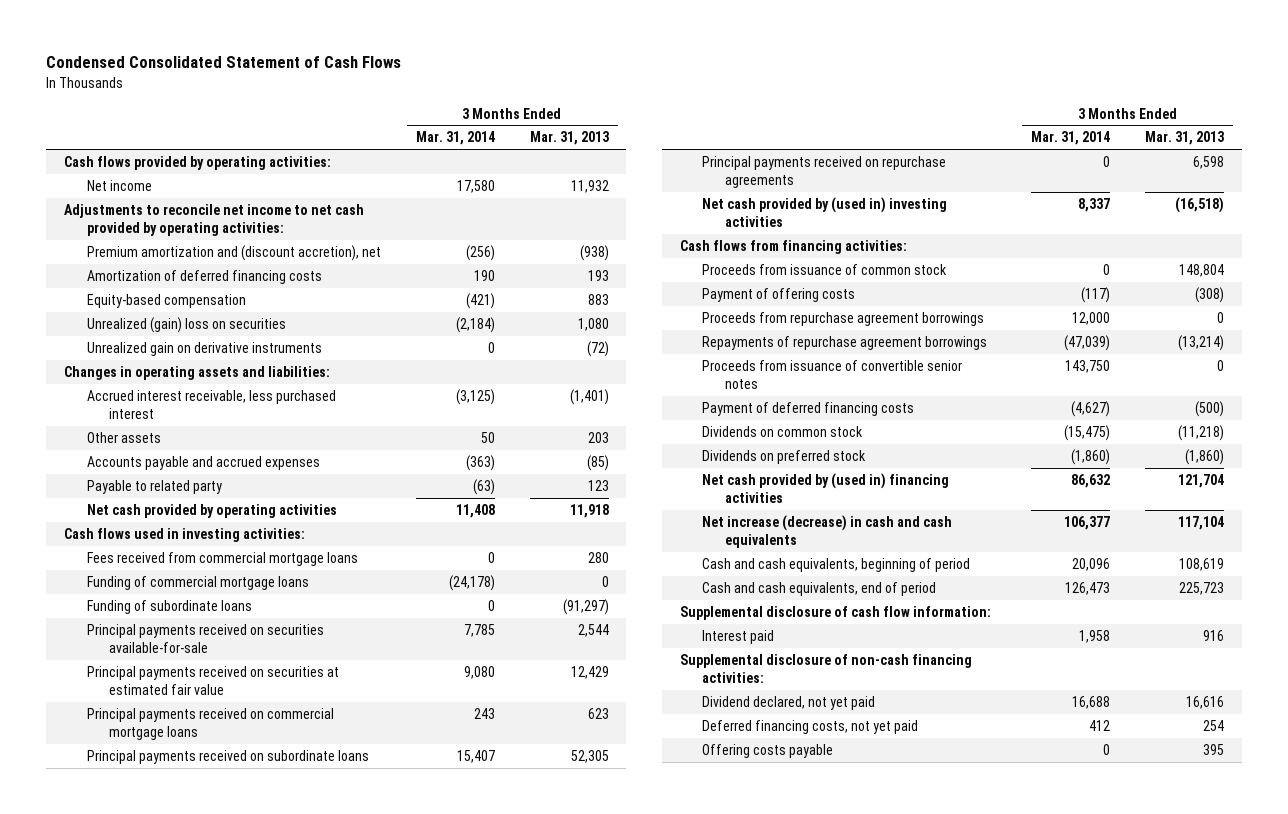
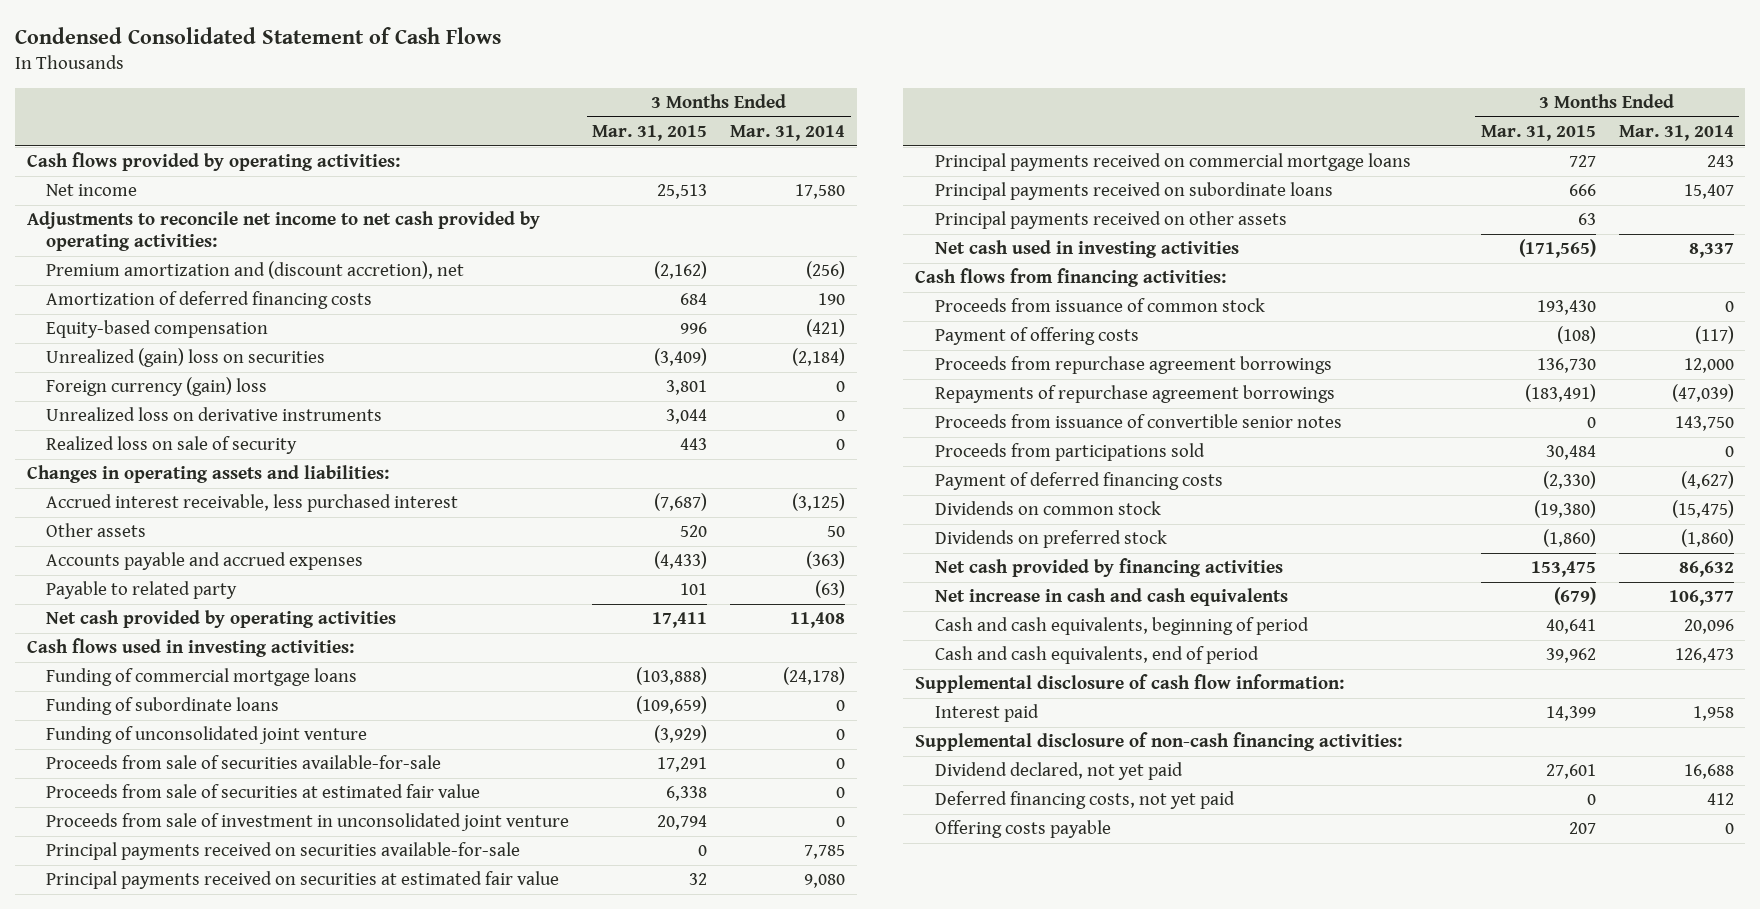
- | 3 Months Ended Mar. 31, 2014 | 3 Months Ended Mar. 31, 2013
+ | 3 Months Ended Mar. 31, 2015 | 3 Months Ended Mar. 31, 2014
- Unrealized gain on derivative instruments | 0 | (72)
+ Foreign currency (gain) loss | 3,801 | 0
+ Unrealized loss on derivative instruments | 3,044 | 0
+ Realized loss on sale of security | 443 | 0
- Fees received from commercial mortgage loans | 0 | 280
+ Funding of unconsolidated joint venture | (3,929) | 0
+ Proceeds from sale of securities available-for-sale | 17,291 | 0
+ Proceeds from sale of securities at estimated fair value | 6,338 | 0
+ Proceeds from sale of investment in unconsolidated joint venture | 20,794 | 0
- Principal payments received on repurchase agreements | 0 | 6,598
- Net cash provided by (used in) investing activities | 8,337 | (16,518)
+ Principal payments received on other assets | 63 |
+ Net cash used in investing activities | (171,565) | 8,337
+ Proceeds from participations sold | 30,484 | 0
- Net cash provided by (used in) financing activities | 86,632 | 121,704
- Net increase (decrease) in cash and cash equivalents | 106,377 | 117,104
+ Net cash provided by financing activities | 153,475 | 86,632
+ Net increase in cash and cash equivalents | (679) | 106,377

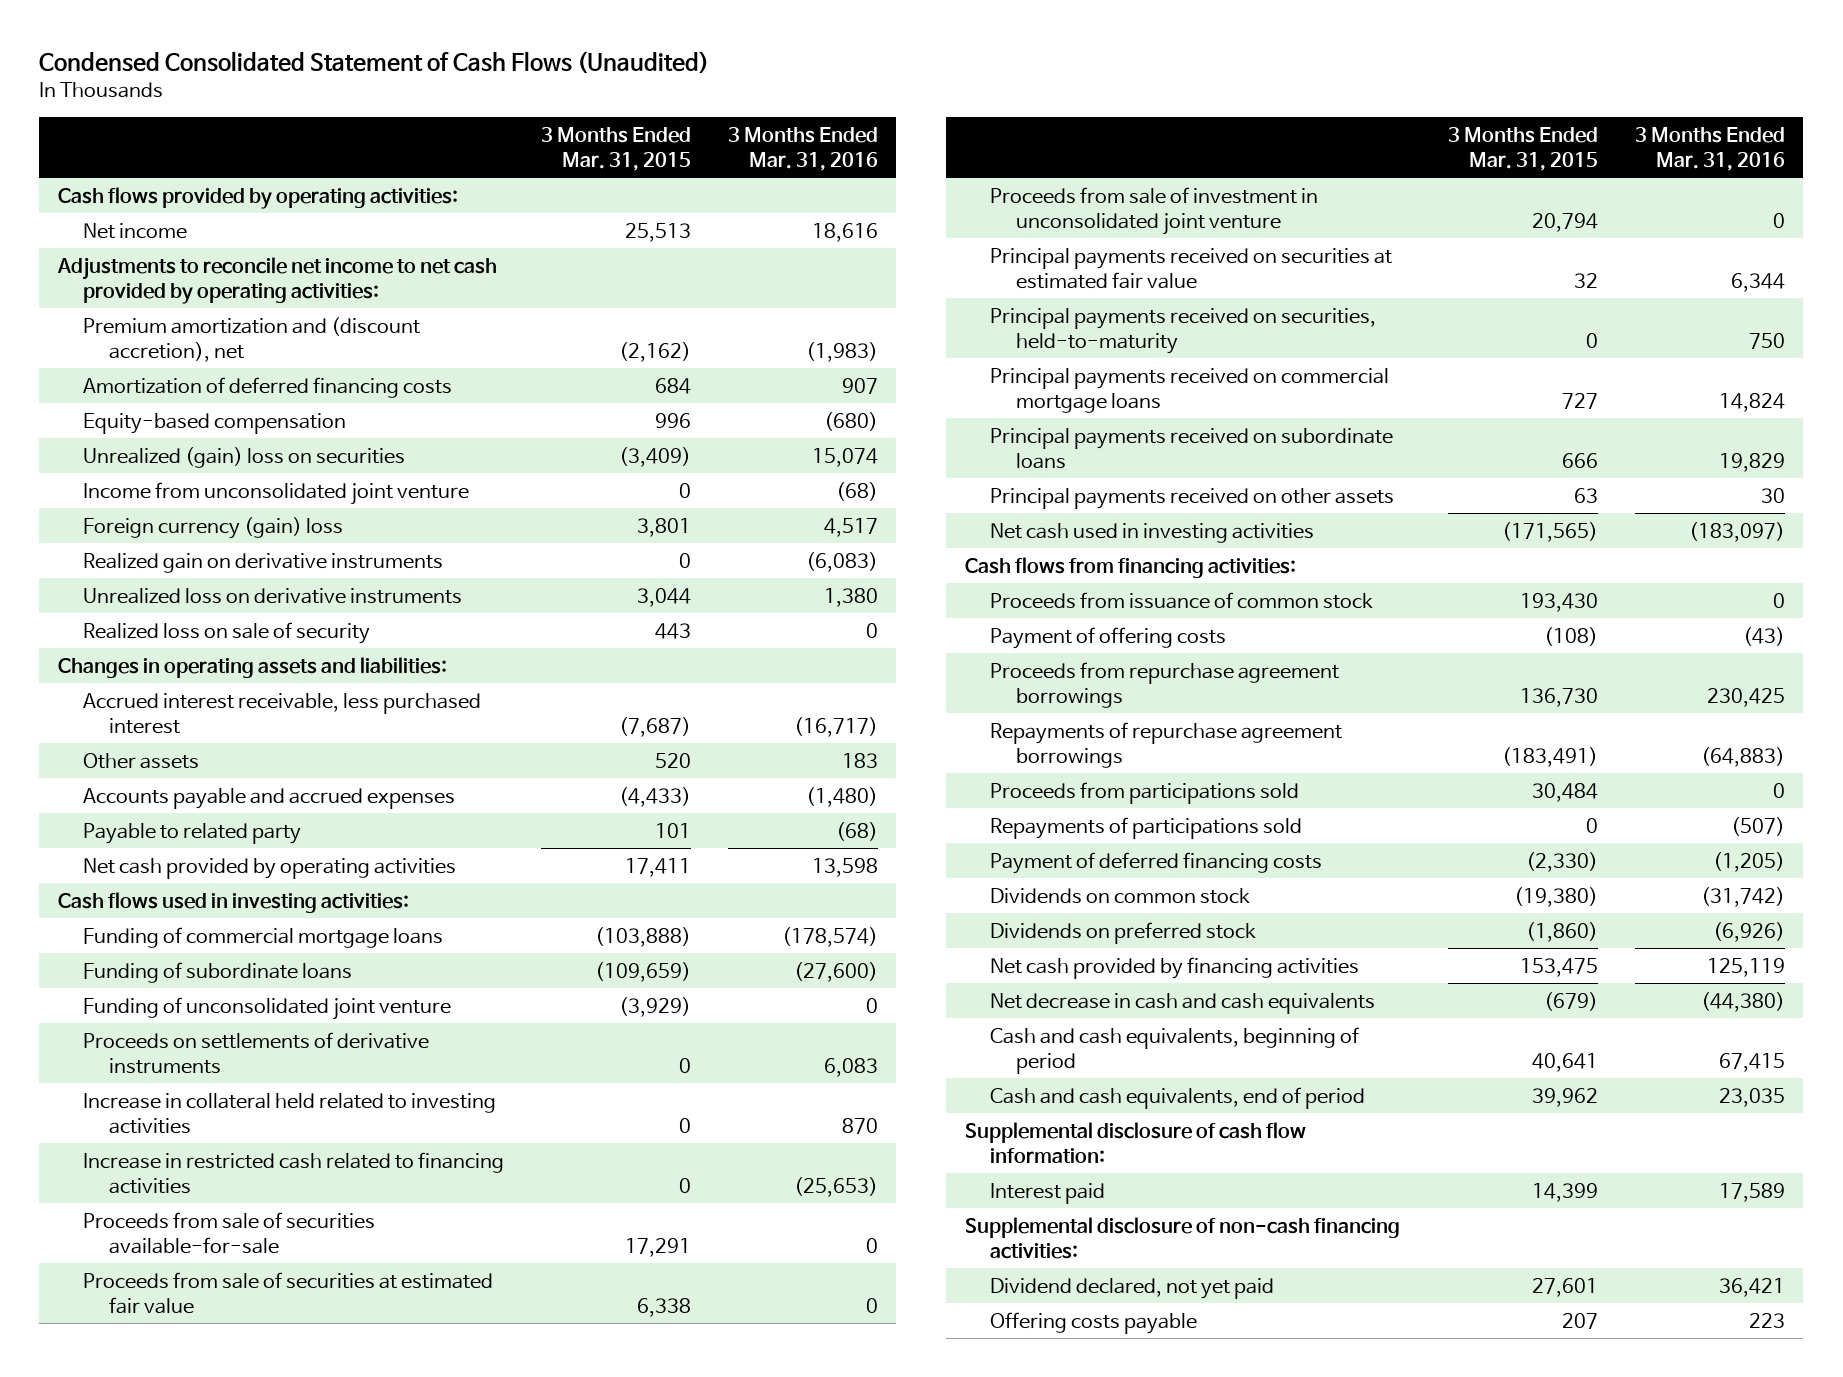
- Condensed Consolidated Statement of Cash Flows
+ Condensed Consolidated Statement of Cash Flows (Unaudited)
- | 3 Months Ended Mar. 31, 2015 | 3 Months Ended Mar. 31, 2014
+ | 3 Months Ended Mar. 31, 2015 | 3 Months Ended Mar. 31, 2016
+ Income from unconsolidated joint venture | 0 | (68)
+ Realized gain on derivative instruments | 0 | (6,083)
+ Proceeds on settlements of derivative instruments | 0 | 6,083
+ Increase in collateral held related to investing activities | 0 | 870
+ Increase in restricted cash related to financing activities | 0 | (25,653)
- Principal payments received on securities available-for-sale | 0 | 7,785
+ Principal payments received on securities, held-to-maturity | 0 | 750
- Proceeds from issuance of convertible senior notes | 0 | 143,750
+ Repayments of participations sold | 0 | (507)
- Net increase in cash and cash equivalents | (679) | 106,377
+ Net decrease in cash and cash equivalents | (679) | (44,380)
- Deferred financing costs, not yet paid | 0 | 412

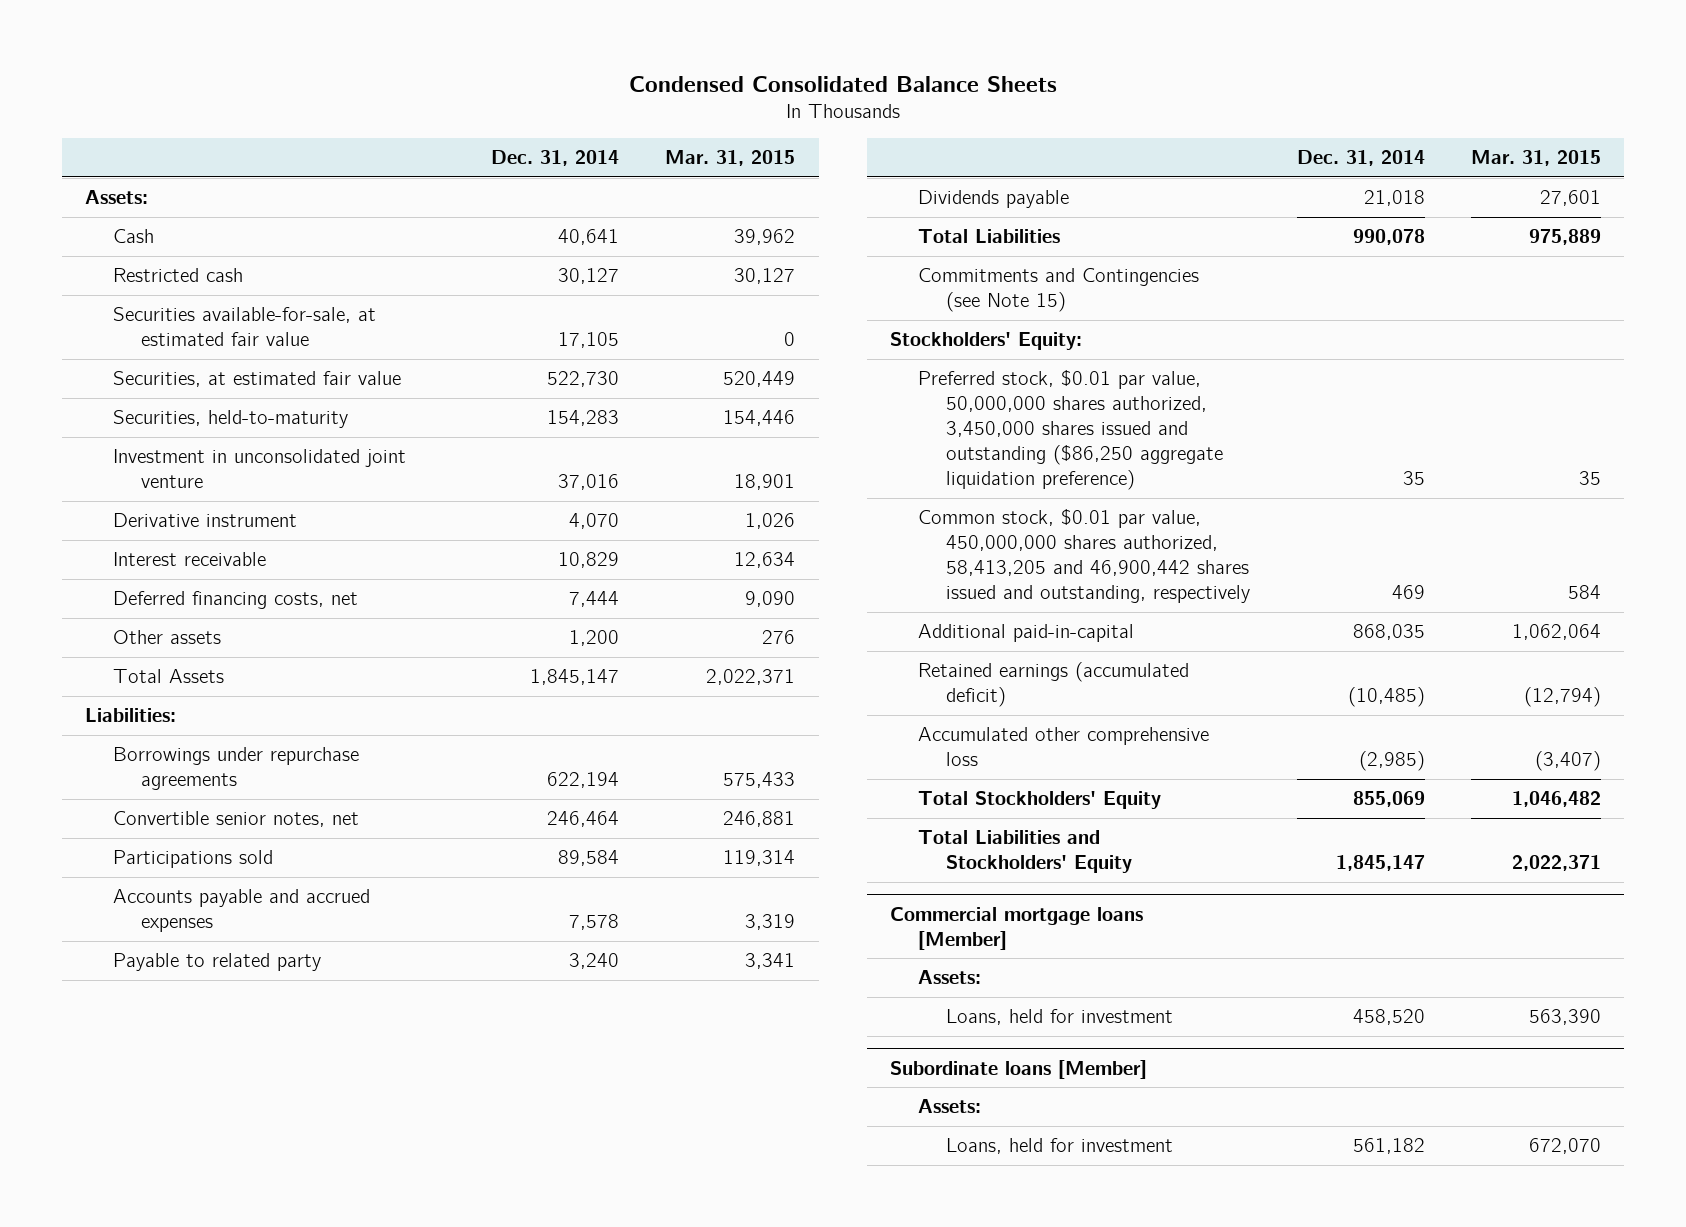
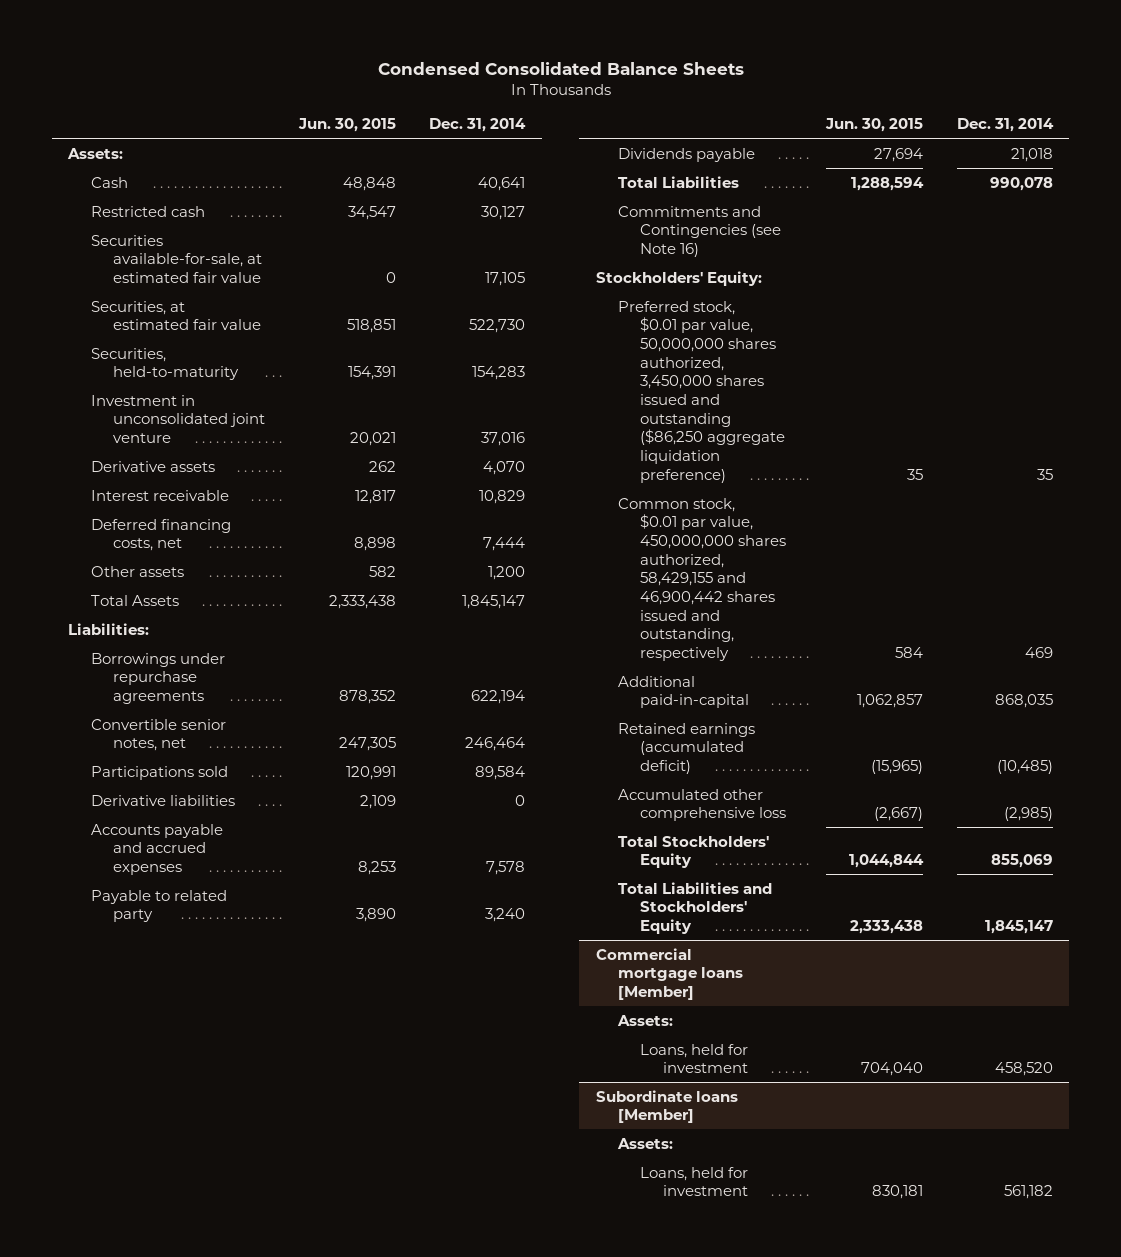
- | Dec. 31, 2014 | Mar. 31, 2015
+ | Jun. 30, 2015 | Dec. 31, 2014
- Derivative instrument | 4,070 | 1,026
+ Derivative assets | 262 | 4,070
+ Derivative liabilities | 2,109 | 0
- Commitments and Contingencies (see Note 15)
+ Commitments and Contingencies (see Note 16)
- Common stock, $0.01 par value, 450,000,000 shares authorized, 58,413,205 and 46,900,442 shares issued and outstanding, respectively | 469 | 584
+ Common stock, $0.01 par value, 450,000,000 shares authorized, 58,429,155 and 46,900,442 shares issued and outstanding, respectively | 584 | 469

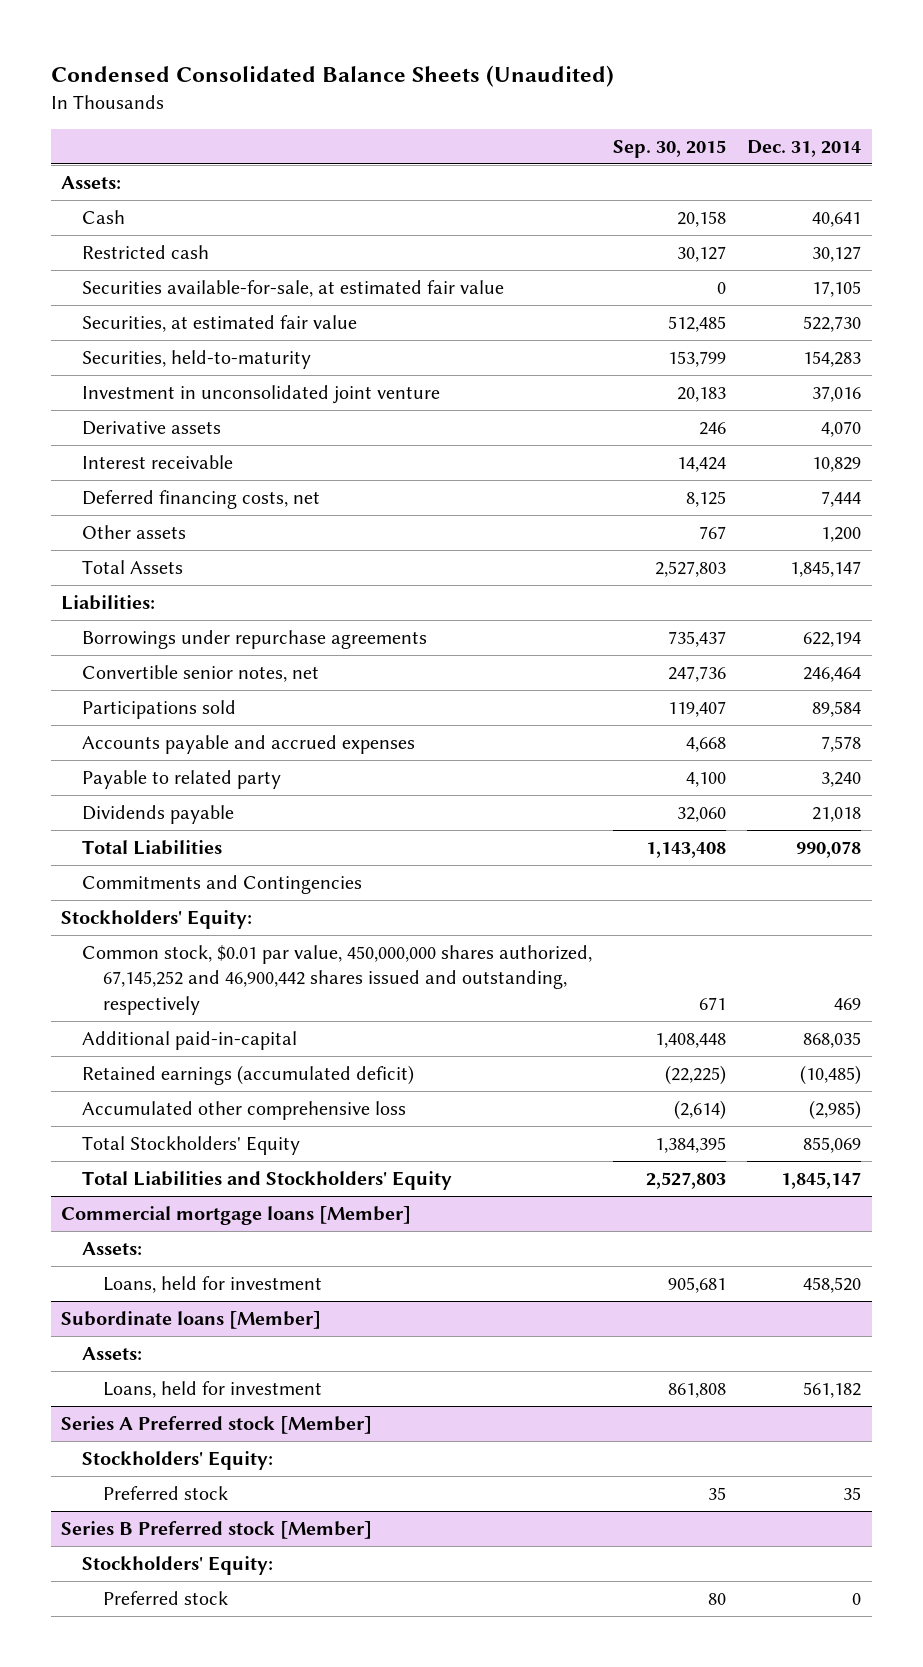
- Condensed Consolidated Balance Sheets
+ Condensed Consolidated Balance Sheets (Unaudited)
- | Jun. 30, 2015 | Dec. 31, 2014
+ | Sep. 30, 2015 | Dec. 31, 2014
- Derivative liabilities | 2,109 | 0
- Commitments and Contingencies (see Note 16)
+ Commitments and Contingencies
- Preferred stock, $0.01 par value, 50,000,000 shares authorized, 3,450,000 shares issued and outstanding ($86,250 aggregate liquidation preference) | 35 | 35
- Common stock, $0.01 par value, 450,000,000 shares authorized, 58,429,155 and 46,900,442 shares issued and outstanding, respectively | 584 | 469
+ Common stock, $0.01 par value, 450,000,000 shares authorized, 67,145,252 and 46,900,442 shares issued and outstanding, respectively | 671 | 469
+ Series A Preferred stock [Member]
+ Stockholders' Equity:
+ Preferred stock | 35 | 35
+ Series B Preferred stock [Member]
+ Stockholders' Equity:
+ Preferred stock | 80 | 0

